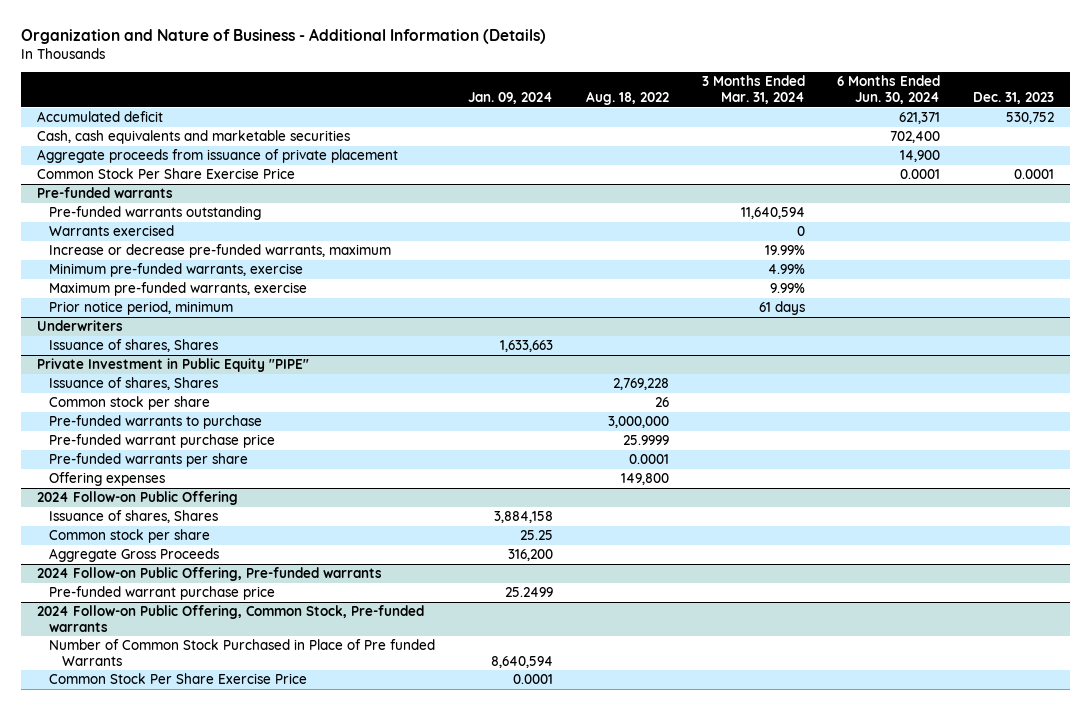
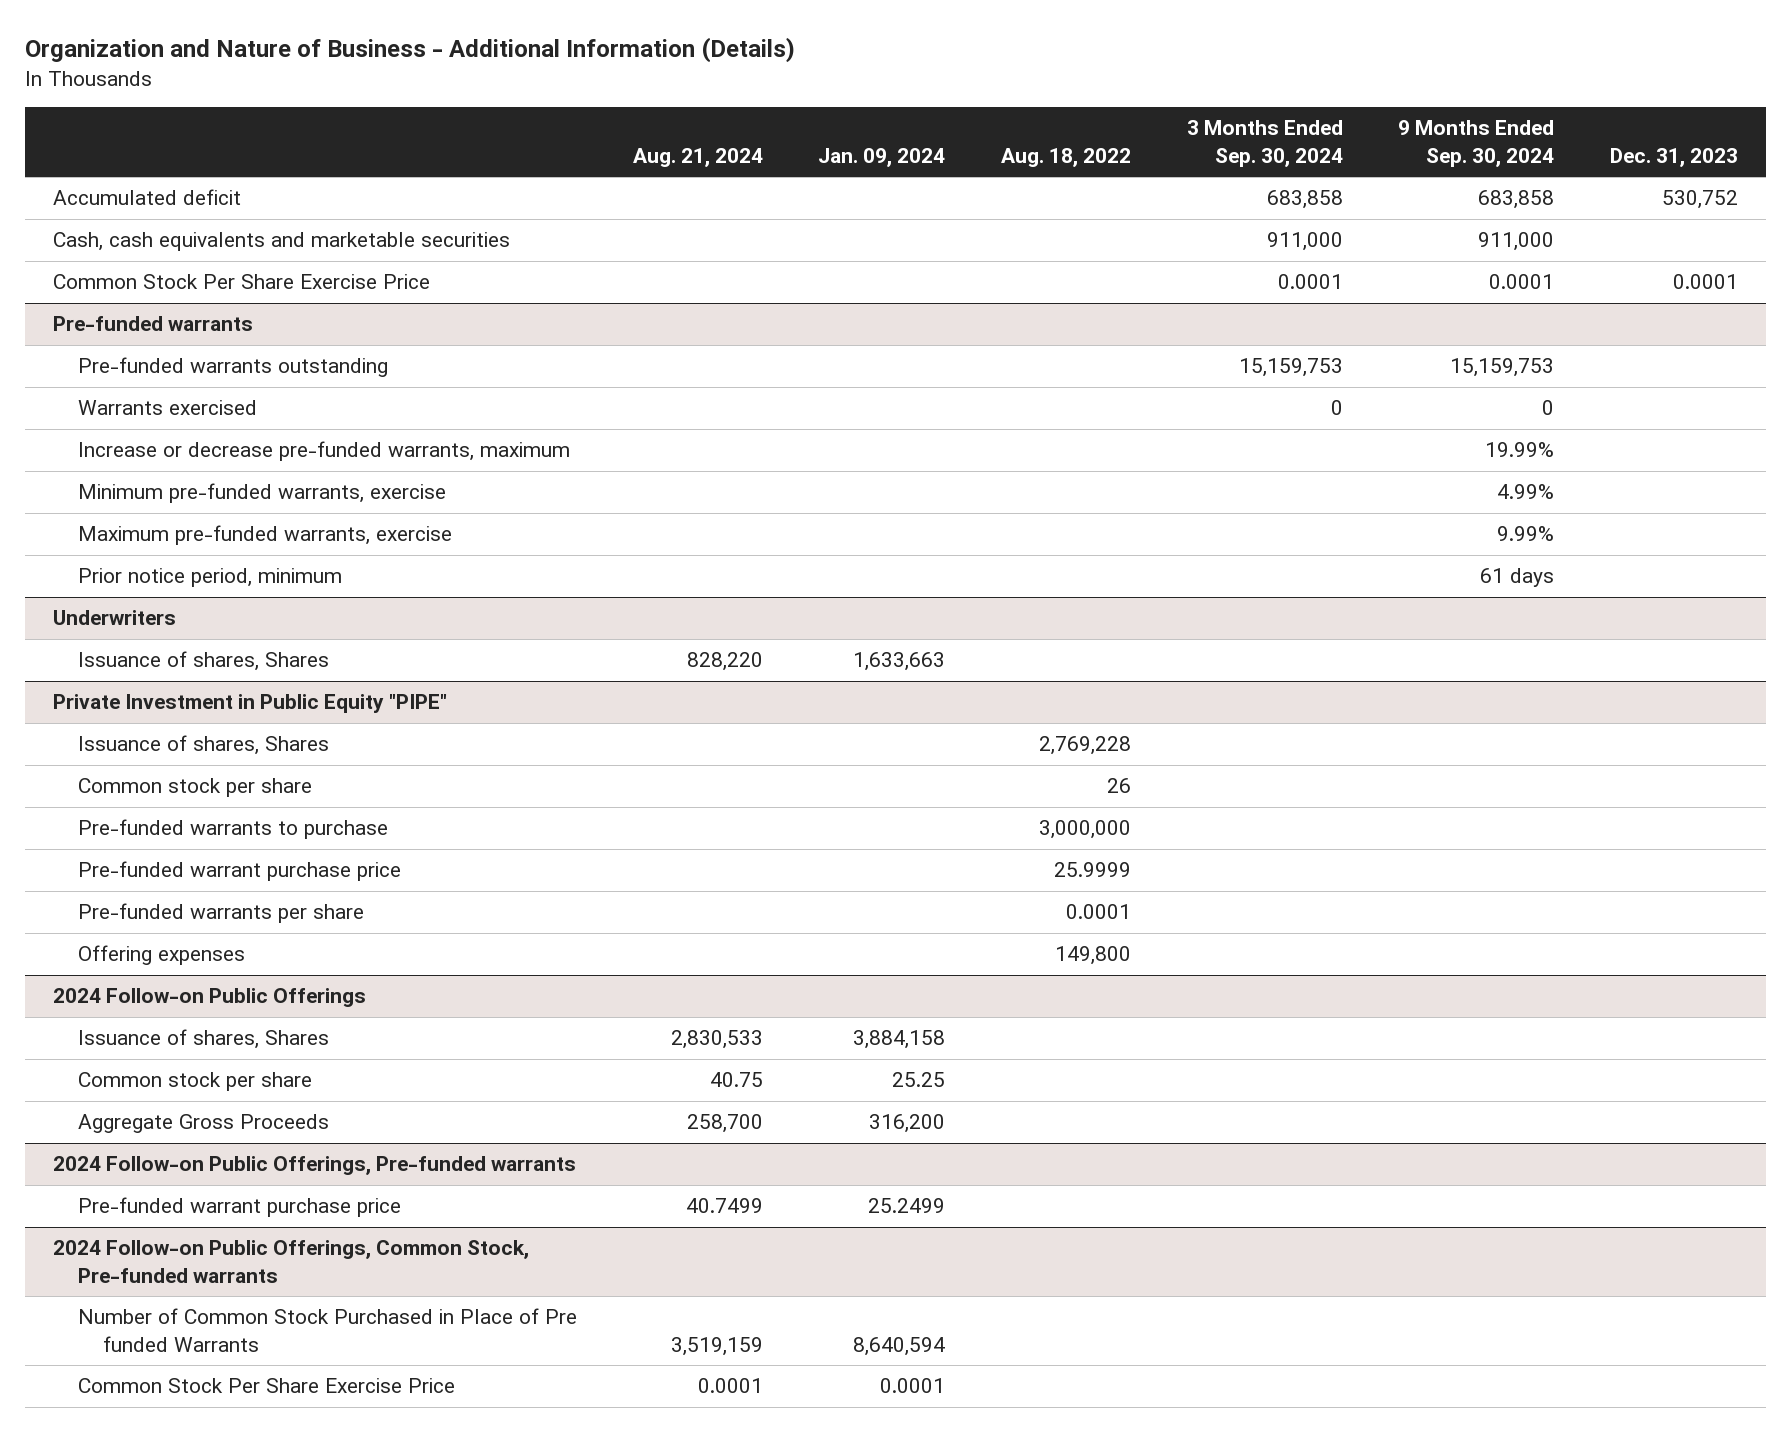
- | Jan. 09, 2024 | Aug. 18, 2022 | 3 Months Ended Mar. 31, 2024 | 6 Months Ended Jun. 30, 2024 | Dec. 31, 2023
+ | Aug. 21, 2024 | Jan. 09, 2024 | Aug. 18, 2022 | 3 Months Ended Sep. 30, 2024 | 9 Months Ended Sep. 30, 2024 | Dec. 31, 2023
- Aggregate proceeds from issuance of private placement | | | | 14,900 |
- 2024 Follow-on Public Offering
+ 2024 Follow-on Public Offerings
- 2024 Follow-on Public Offering, Pre-funded warrants
+ 2024 Follow-on Public Offerings, Pre-funded warrants
- 2024 Follow-on Public Offering, Common Stock, Pre-funded warrants
+ 2024 Follow-on Public Offerings, Common Stock, Pre-funded warrants

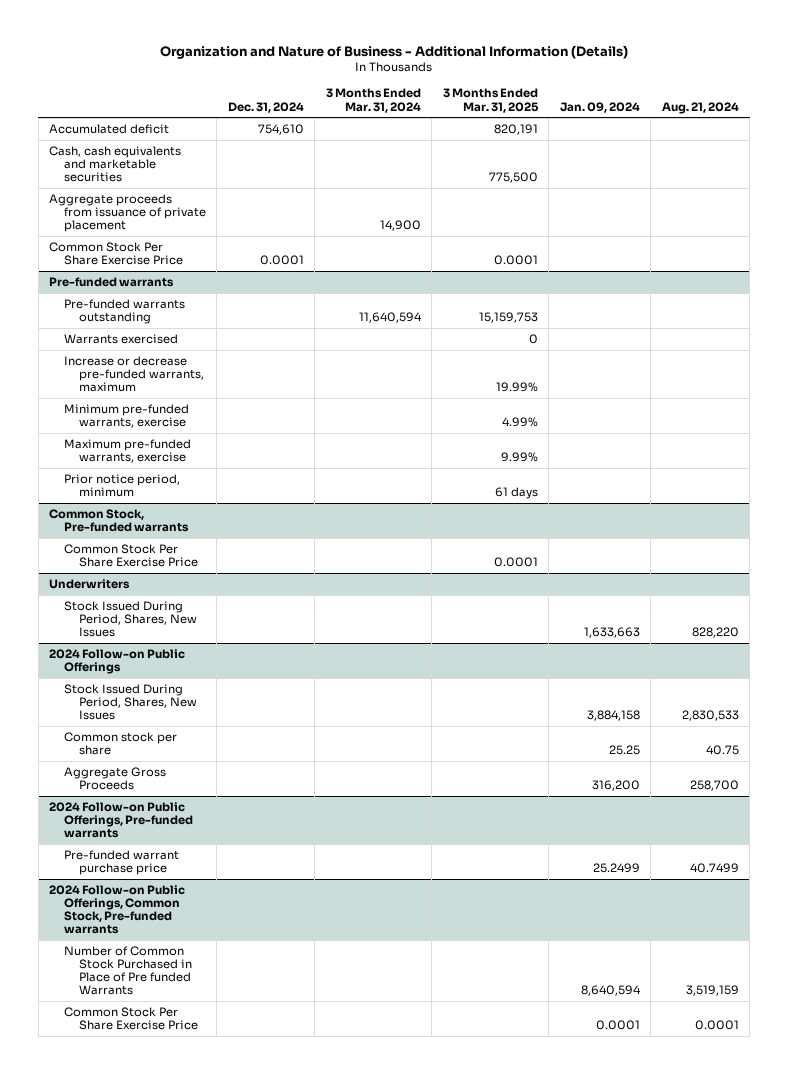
- | Aug. 21, 2024 | Jan. 09, 2024 | Aug. 18, 2022 | 3 Months Ended Sep. 30, 2024 | 9 Months Ended Sep. 30, 2024 | Dec. 31, 2023
+ | Dec. 31, 2024 | 3 Months Ended Mar. 31, 2024 | 3 Months Ended Mar. 31, 2025 | Jan. 09, 2024 | Aug. 21, 2024
+ Aggregate proceeds from issuance of private placement | | 14,900 | | |
+ Common Stock, Pre-funded warrants
+ Common Stock Per Share Exercise Price | | | 0.0001 | |
@ Underwriters
- Issuance of shares, Shares | 828,220 | 1,633,663 | | | |
- Private Investment in Public Equity "PIPE"
- Issuance of shares, Shares | | | 2,769,228 | | |
- Common stock per share | | | 26 | | |
- Pre-funded warrants to purchase | | | 3,000,000 | | |
- Pre-funded warrant purchase price | | | 25.9999 | | |
- Pre-funded warrants per share | | | 0.0001 | | |
- Offering expenses | | | 149,800 | | |
@ Underwriters
+ Stock Issued During Period, Shares, New Issues | | | | 1,633,663 | 828,220
@ 2024 Follow-on Public Offerings
- Issuance of shares, Shares | 2,830,533 | 3,884,158 | | | |
+ Stock Issued During Period, Shares, New Issues | | | | 3,884,158 | 2,830,533

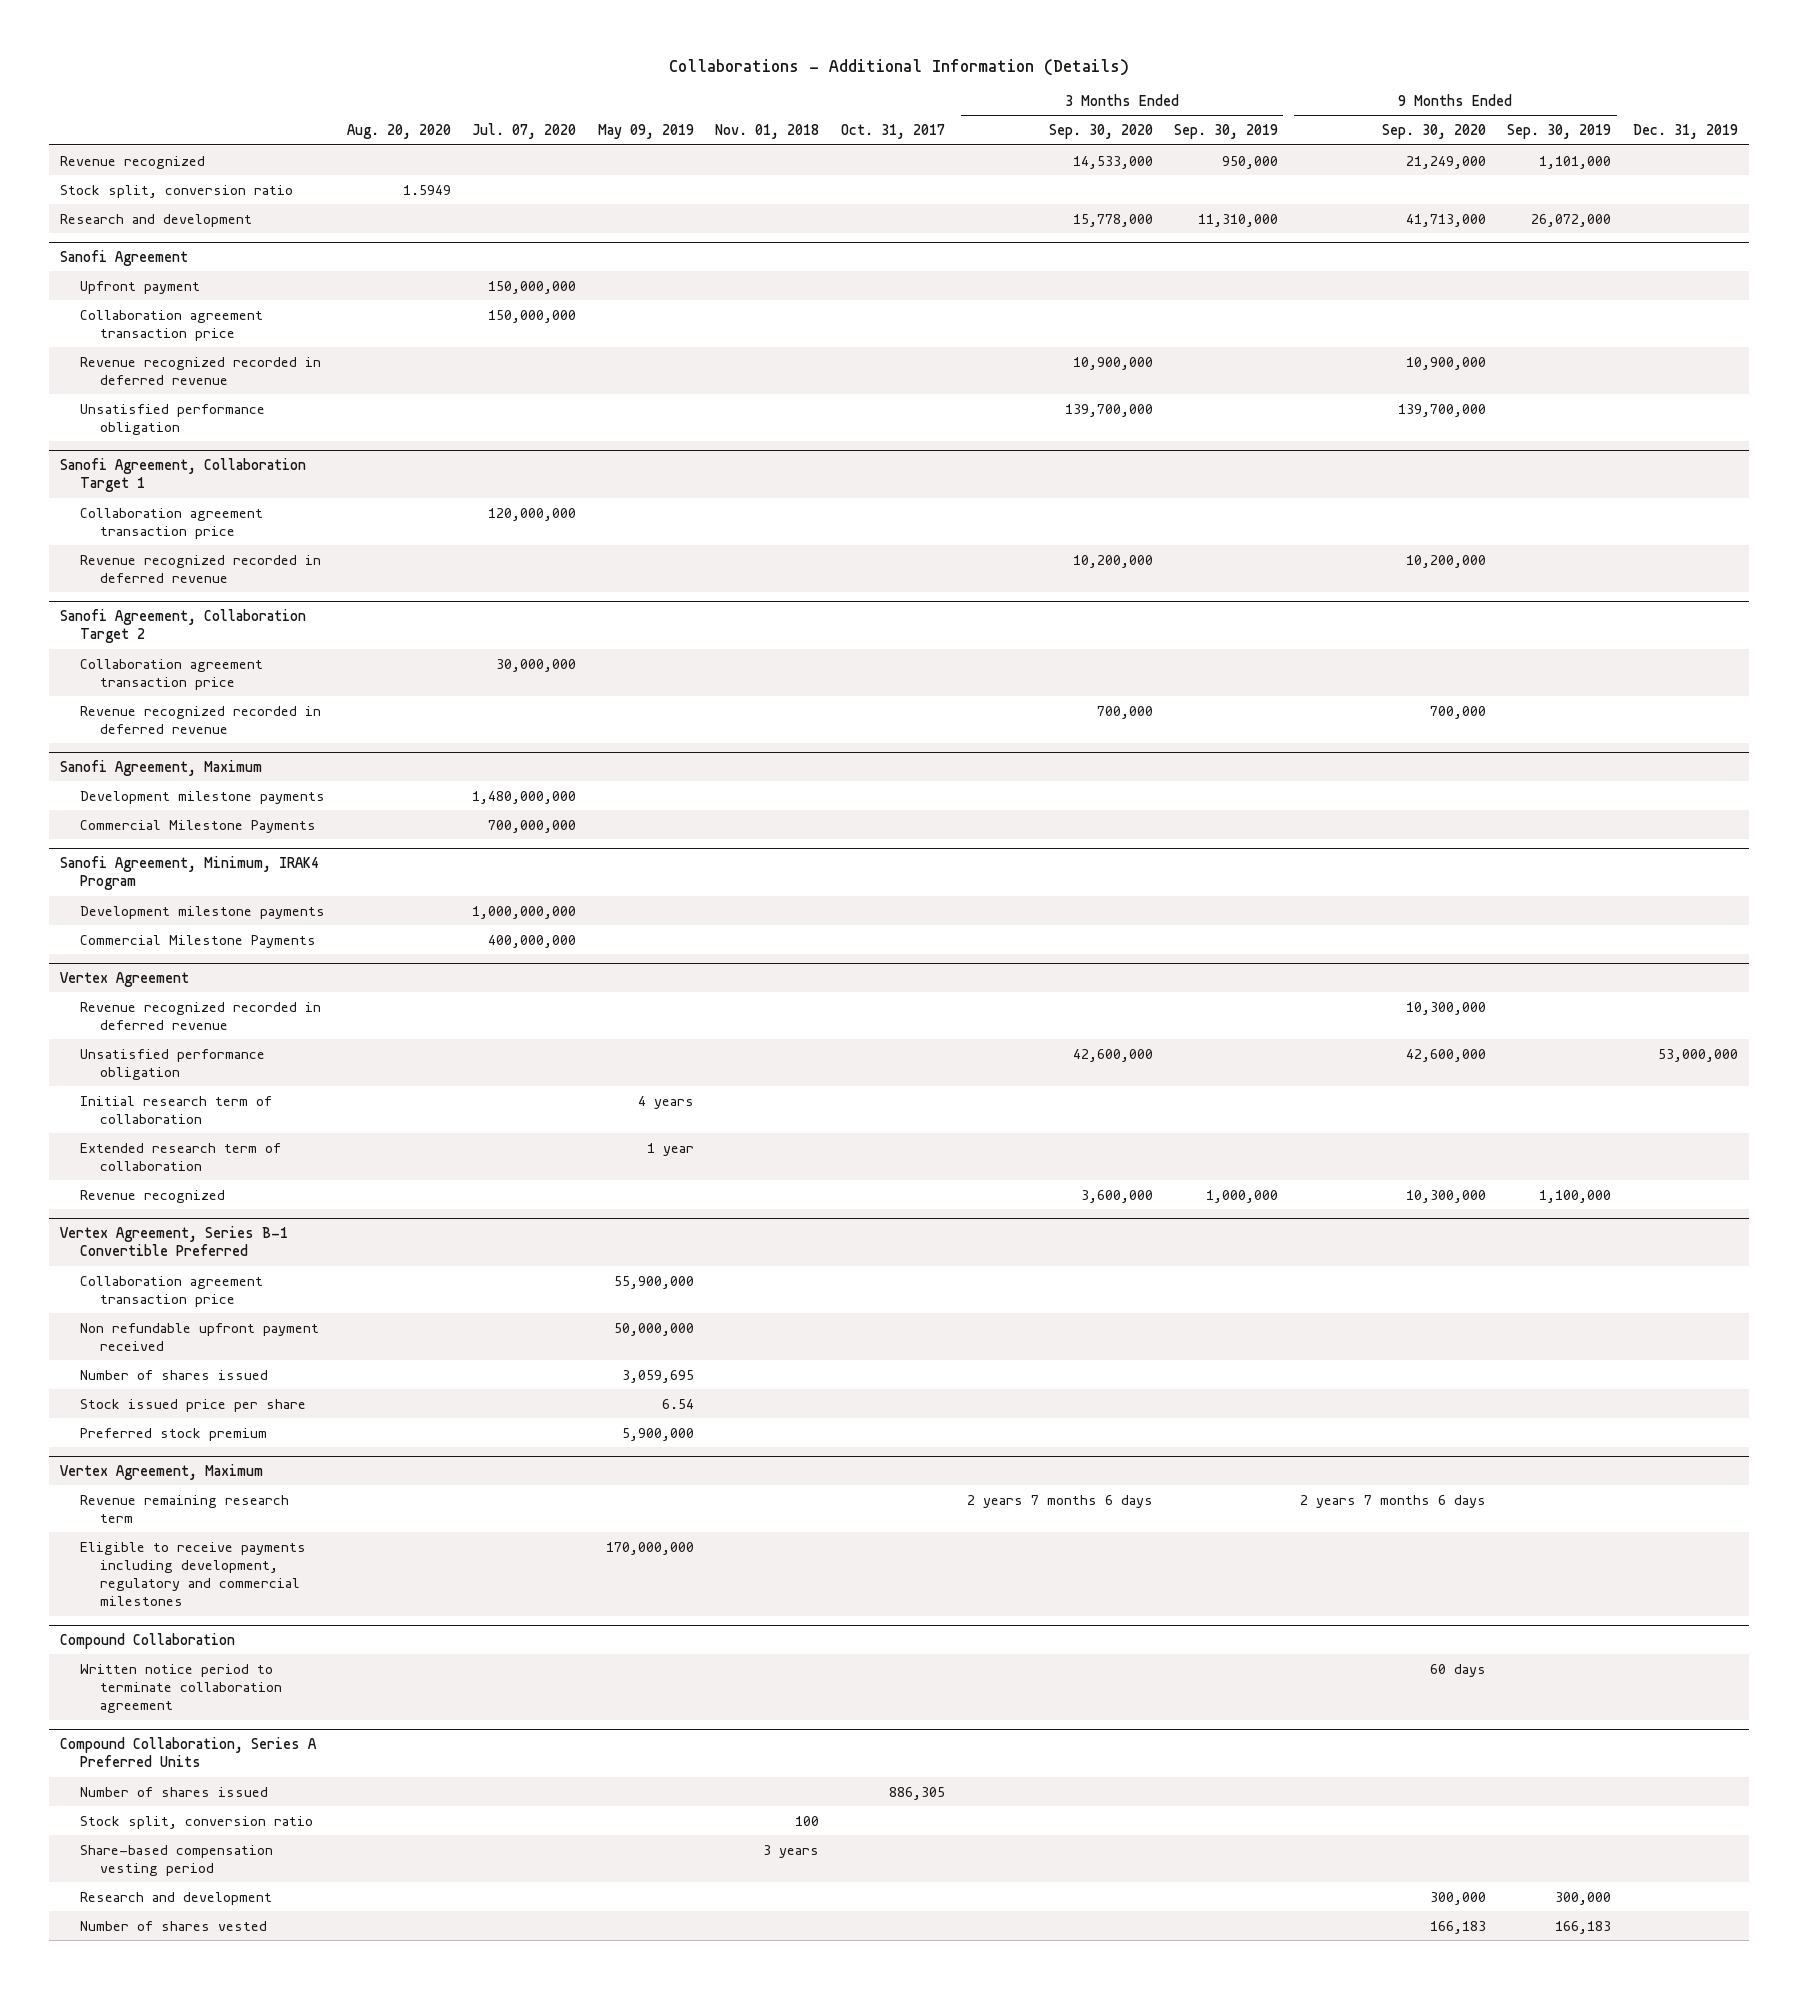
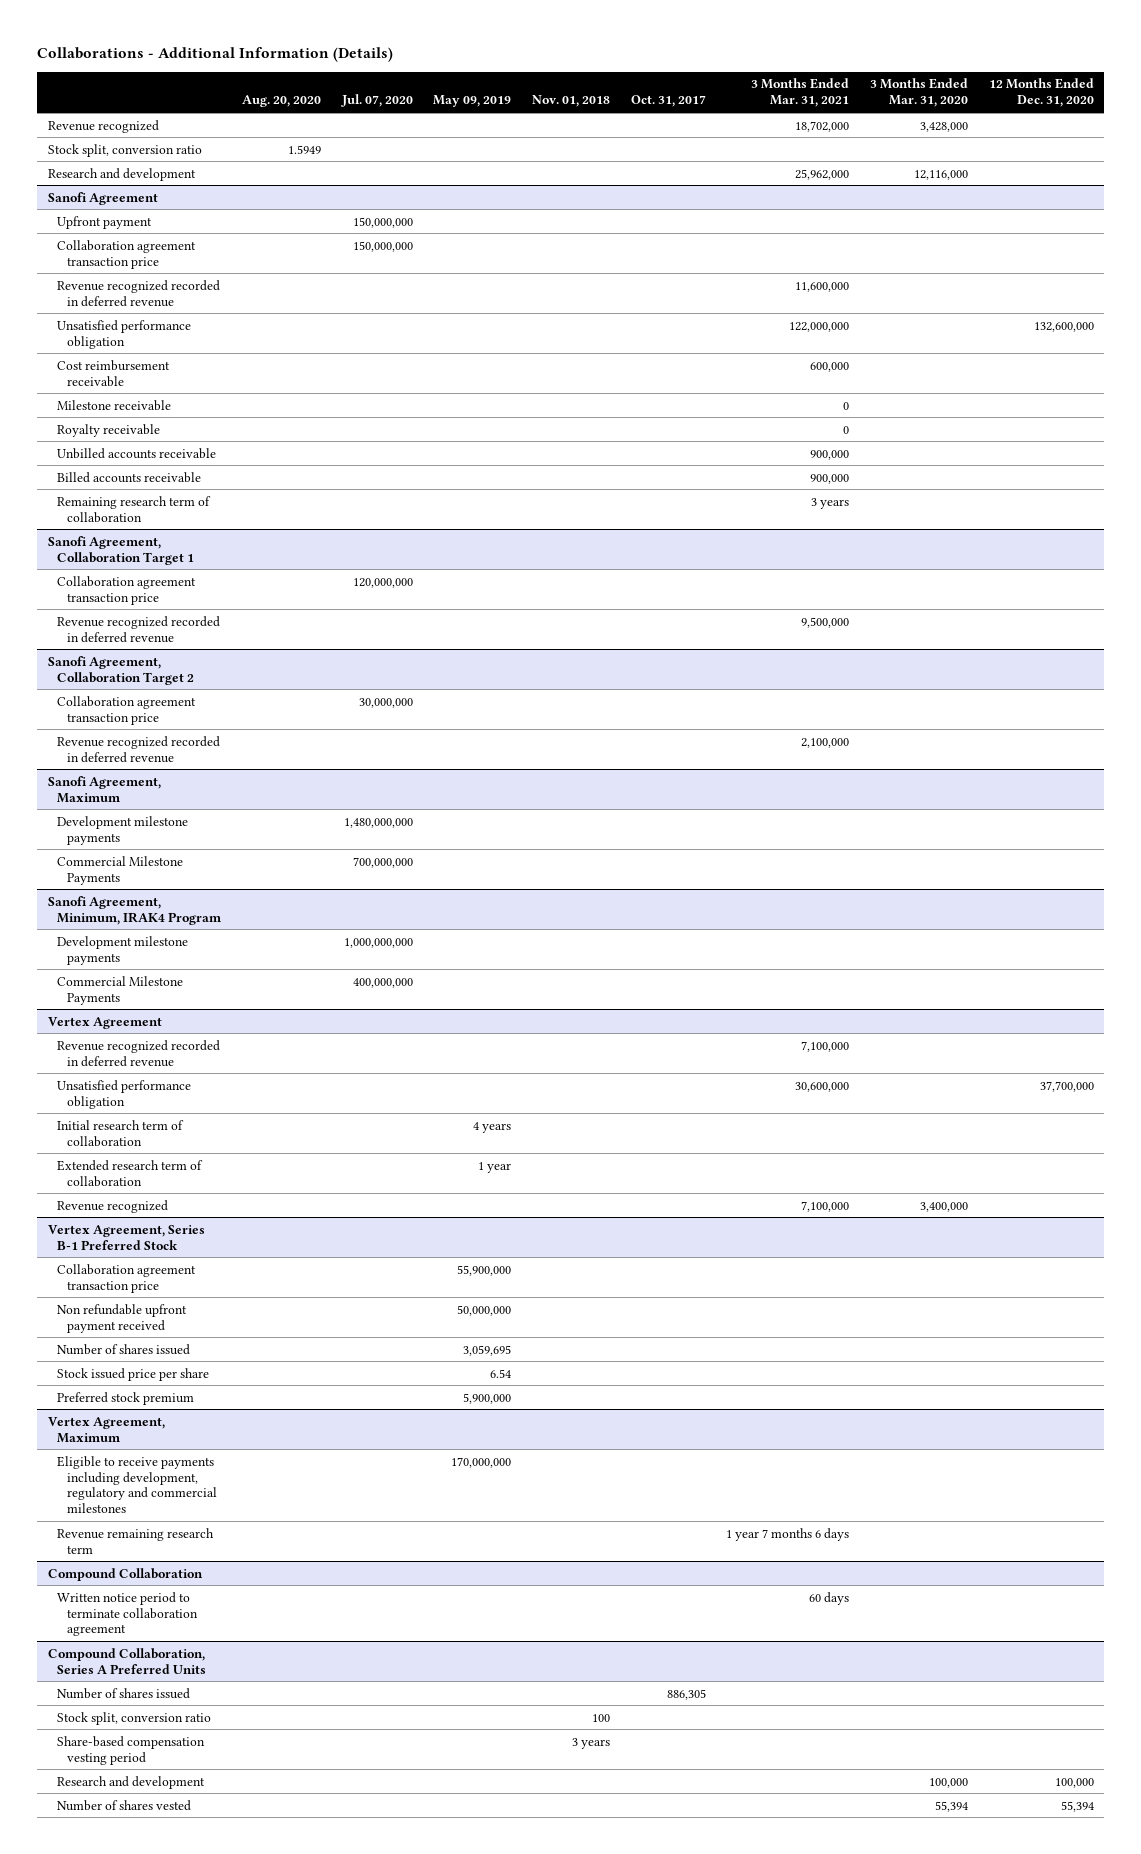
- | Aug. 20, 2020 | Jul. 07, 2020 | May 09, 2019 | Nov. 01, 2018 | Oct. 31, 2017 | 3 Months Ended Sep. 30, 2020 | 3 Months Ended Sep. 30, 2019 | 9 Months Ended Sep. 30, 2020 | 9 Months Ended Sep. 30, 2019 | Dec. 31, 2019
+ | Aug. 20, 2020 | Jul. 07, 2020 | May 09, 2019 | Nov. 01, 2018 | Oct. 31, 2017 | 3 Months Ended Mar. 31, 2021 | 3 Months Ended Mar. 31, 2020 | 12 Months Ended Dec. 31, 2020
@ Sanofi Agreement
+ Cost reimbursement receivable | | | | | | 600,000 | |
+ Milestone receivable | | | | | | 0 | |
+ Royalty receivable | | | | | | 0 | |
+ Unbilled accounts receivable | | | | | | 900,000 | |
+ Billed accounts receivable | | | | | | 900,000 | |
+ Remaining research term of collaboration | | | | | | 3 years | |
- Vertex Agreement, Series B-1 Convertible Preferred
+ Vertex Agreement, Series B-1 Preferred Stock
@ Vertex Agreement, Maximum
moved down: Revenue remaining research term | | | | | | 1 year 7 months 6 days | |

